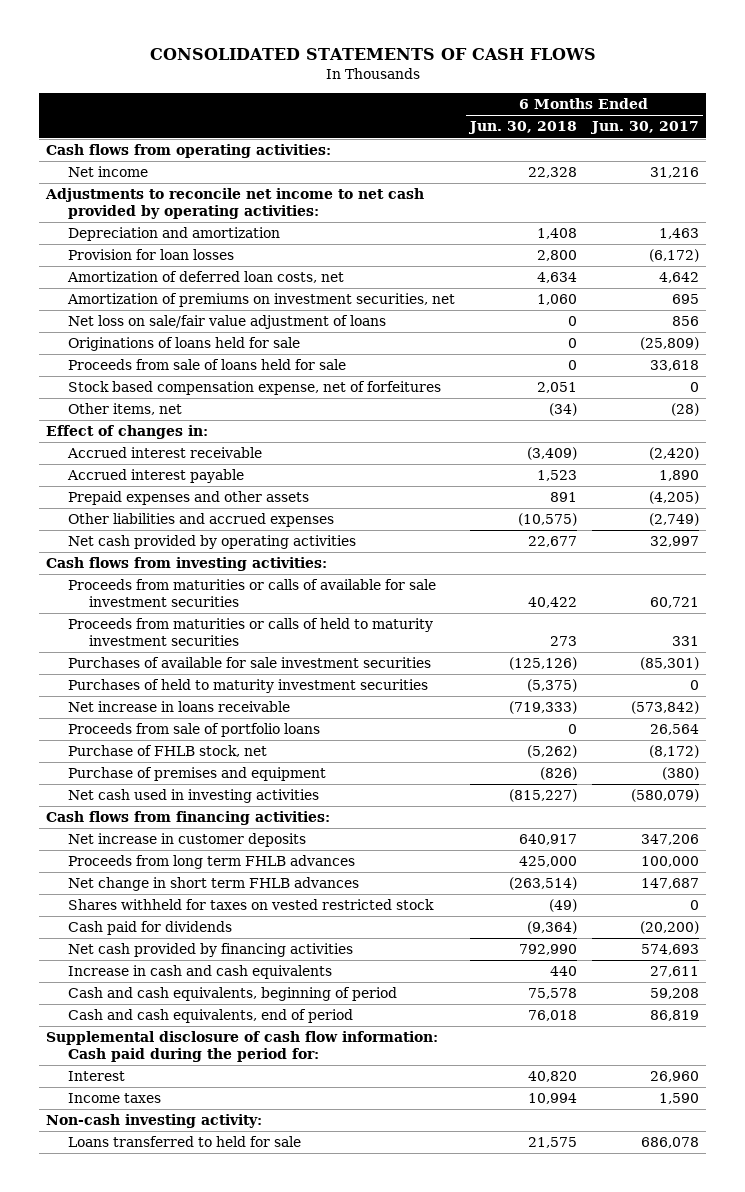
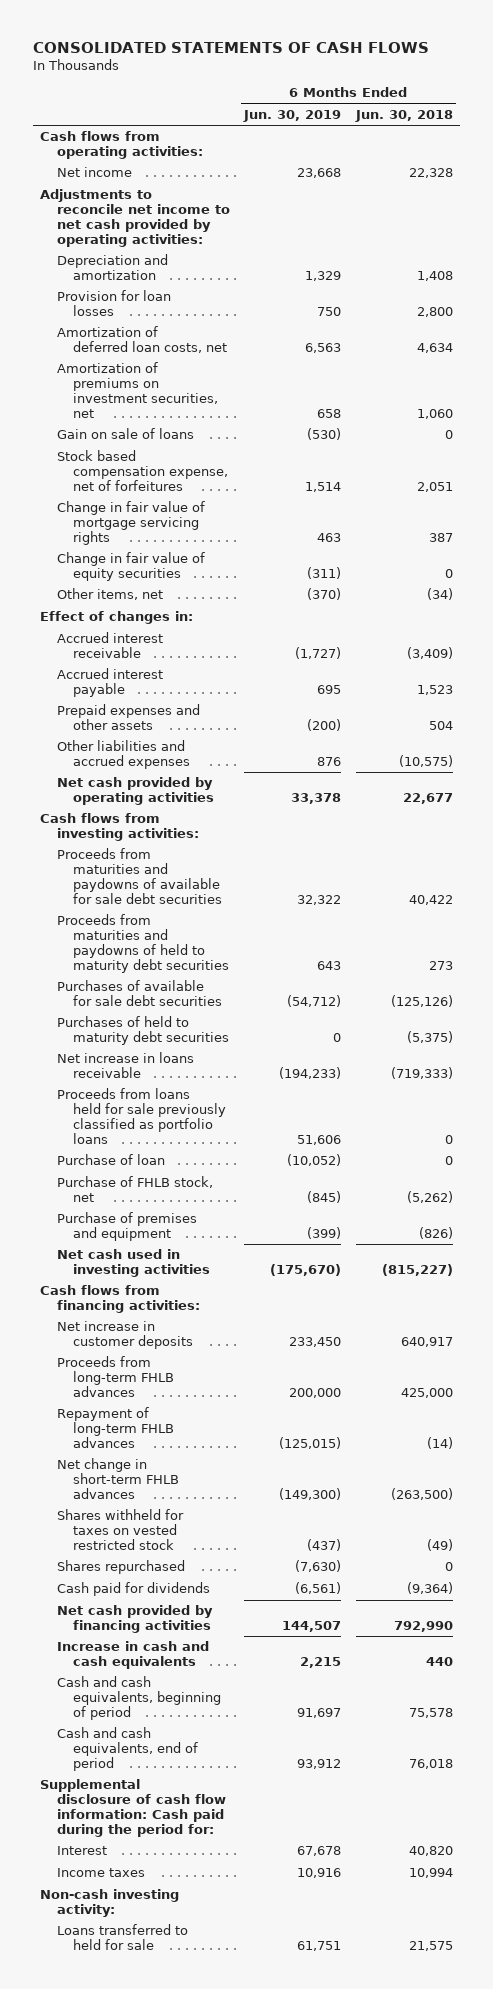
- | 6 Months Ended Jun. 30, 2018 | 6 Months Ended Jun. 30, 2017
+ | 6 Months Ended Jun. 30, 2019 | 6 Months Ended Jun. 30, 2018
- Net loss on sale/fair value adjustment of loans | 0 | 856
- Originations of loans held for sale | 0 | (25,809)
- Proceeds from sale of loans held for sale | 0 | 33,618
+ Gain on sale of loans | (530) | 0
+ Change in fair value of mortgage servicing rights | 463 | 387
+ Change in fair value of equity securities | (311) | 0
- Prepaid expenses and other assets | 891 | (4,205)
+ Prepaid expenses and other assets | (200) | 504
- Proceeds from maturities or calls of available for sale investment securities | 40,422 | 60,721
- Proceeds from maturities or calls of held to maturity investment securities | 273 | 331
- Purchases of available for sale investment securities | (125,126) | (85,301)
- Purchases of held to maturity investment securities | (5,375) | 0
+ Proceeds from maturities and paydowns of available for sale debt securities | 32,322 | 40,422
+ Proceeds from maturities and paydowns of held to maturity debt securities | 643 | 273
+ Purchases of available for sale debt securities | (54,712) | (125,126)
+ Purchases of held to maturity debt securities | 0 | (5,375)
- Proceeds from sale of portfolio loans | 0 | 26,564
+ Proceeds from loans held for sale previously classified as portfolio loans | 51,606 | 0
+ Purchase of loan | (10,052) | 0
- Proceeds from long term FHLB advances | 425,000 | 100,000
- Net change in short term FHLB advances | (263,514) | 147,687
+ Proceeds from long-term FHLB advances | 200,000 | 425,000
+ Repayment of long-term FHLB advances | (125,015) | (14)
+ Net change in short-term FHLB advances | (149,300) | (263,500)
+ Shares repurchased | (7,630) | 0

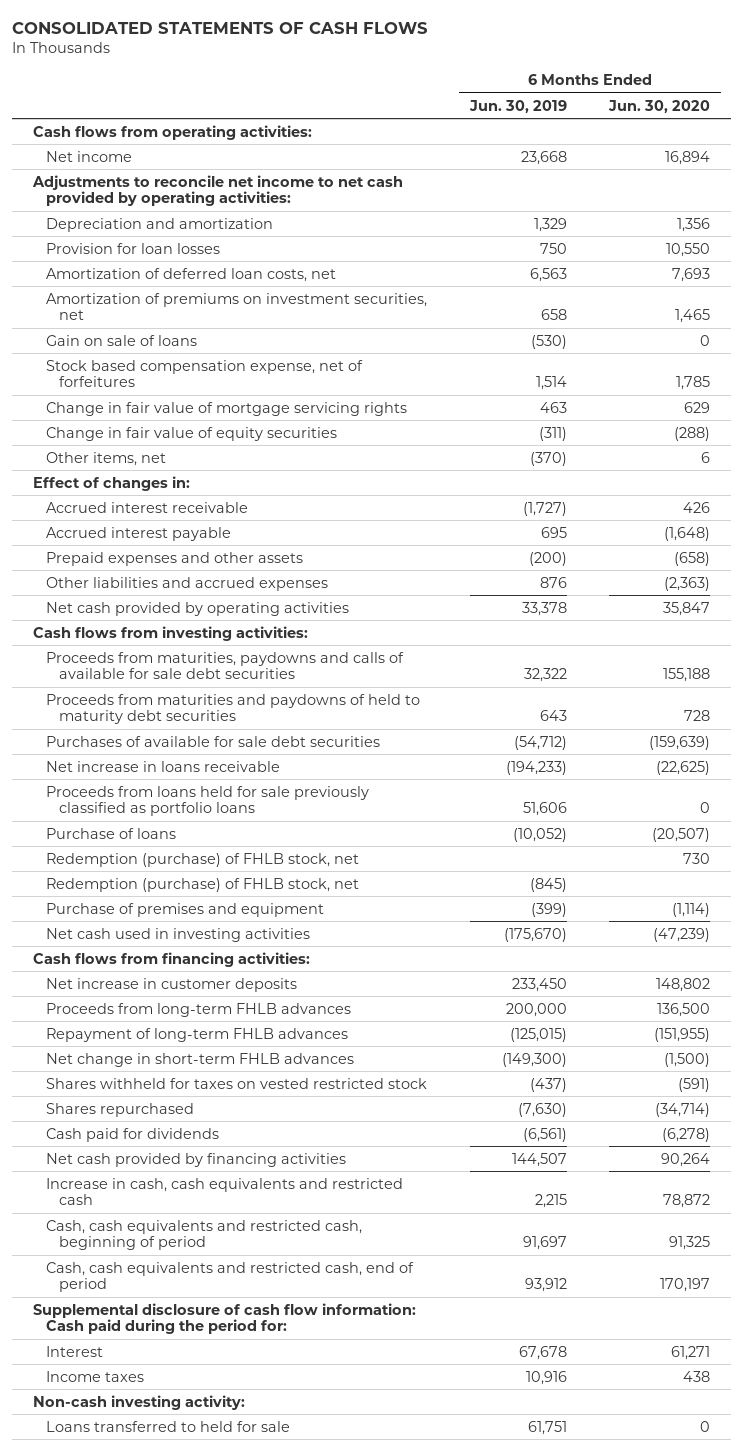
- | 6 Months Ended Jun. 30, 2019 | 6 Months Ended Jun. 30, 2018
+ | 6 Months Ended Jun. 30, 2019 | 6 Months Ended Jun. 30, 2020
- Proceeds from maturities and paydowns of available for sale debt securities | 32,322 | 40,422
+ Proceeds from maturities, paydowns and calls of available for sale debt securities | 32,322 | 155,188
- Purchases of held to maturity debt securities | 0 | (5,375)
- Purchase of loan | (10,052) | 0
- Purchase of FHLB stock, net | (845) | (5,262)
+ Purchase of loans | (10,052) | (20,507)
+ Redemption (purchase) of FHLB stock, net | | 730
+ Redemption (purchase) of FHLB stock, net | (845) |
- Increase in cash and cash equivalents | 2,215 | 440
- Cash and cash equivalents, beginning of period | 91,697 | 75,578
- Cash and cash equivalents, end of period | 93,912 | 76,018
+ Increase in cash, cash equivalents and restricted cash | 2,215 | 78,872
+ Cash, cash equivalents and restricted cash, beginning of period | 91,697 | 91,325
+ Cash, cash equivalents and restricted cash, end of period | 93,912 | 170,197

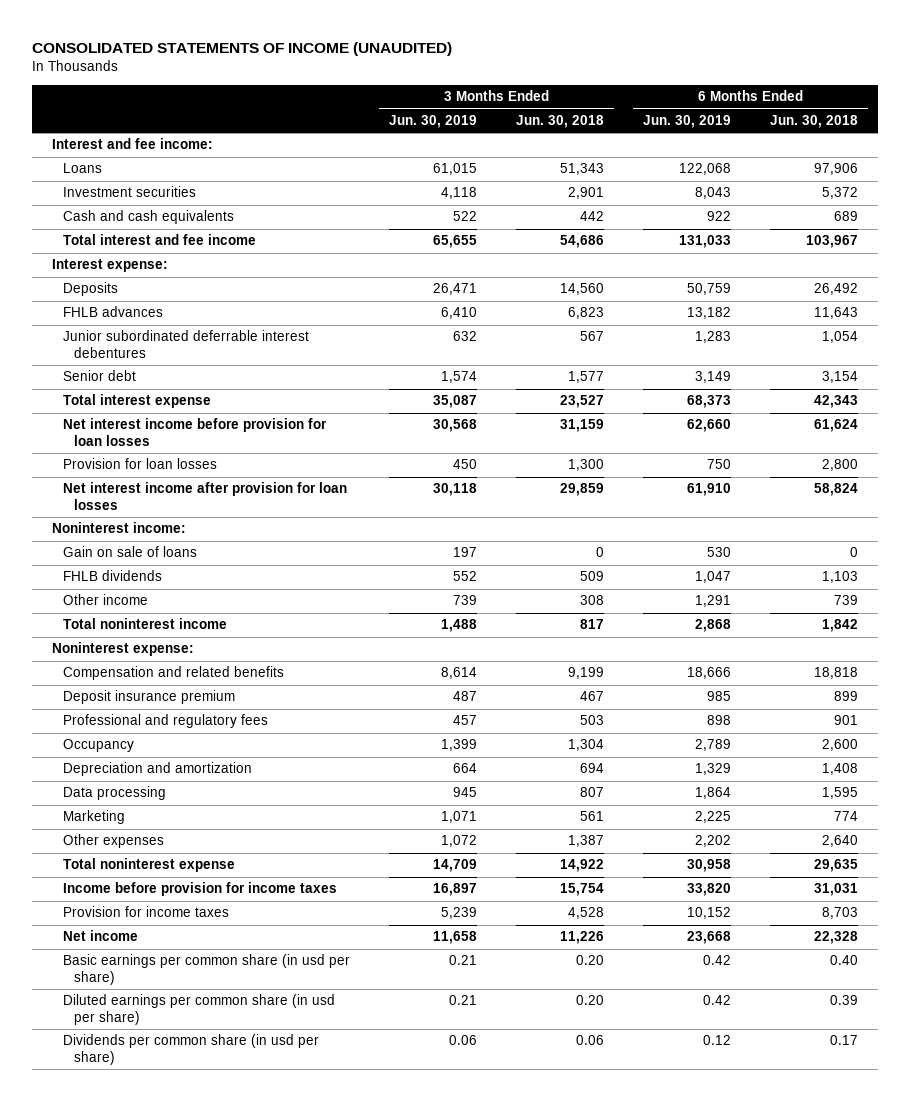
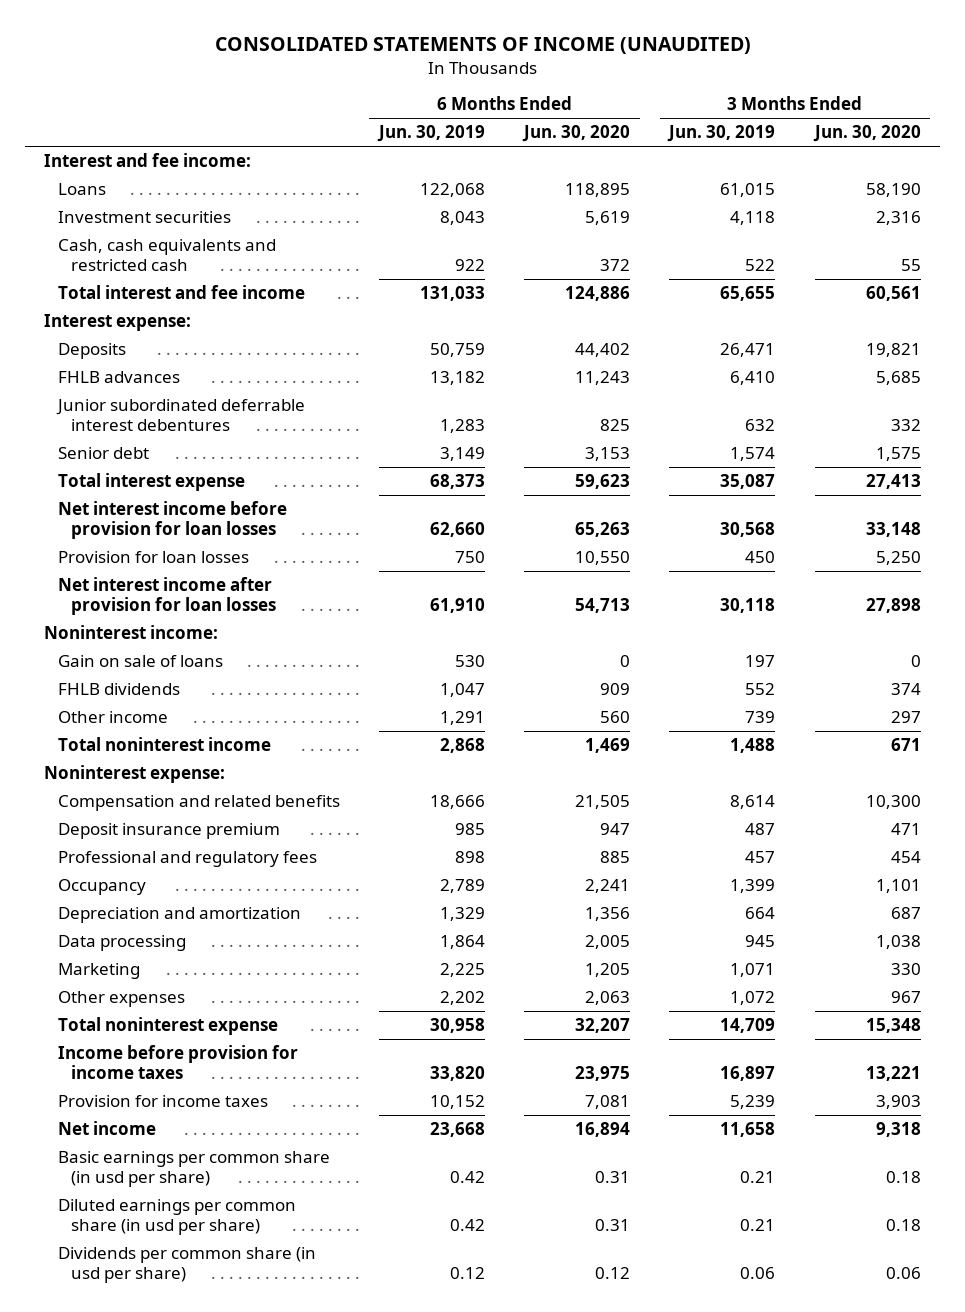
- | 3 Months Ended Jun. 30, 2019 | 3 Months Ended Jun. 30, 2018 | 6 Months Ended Jun. 30, 2019 | 6 Months Ended Jun. 30, 2018
+ | 6 Months Ended Jun. 30, 2019 | 6 Months Ended Jun. 30, 2020 | 3 Months Ended Jun. 30, 2019 | 3 Months Ended Jun. 30, 2020
- Cash and cash equivalents | 522 | 442 | 922 | 689
+ Cash, cash equivalents and restricted cash | 922 | 372 | 522 | 55

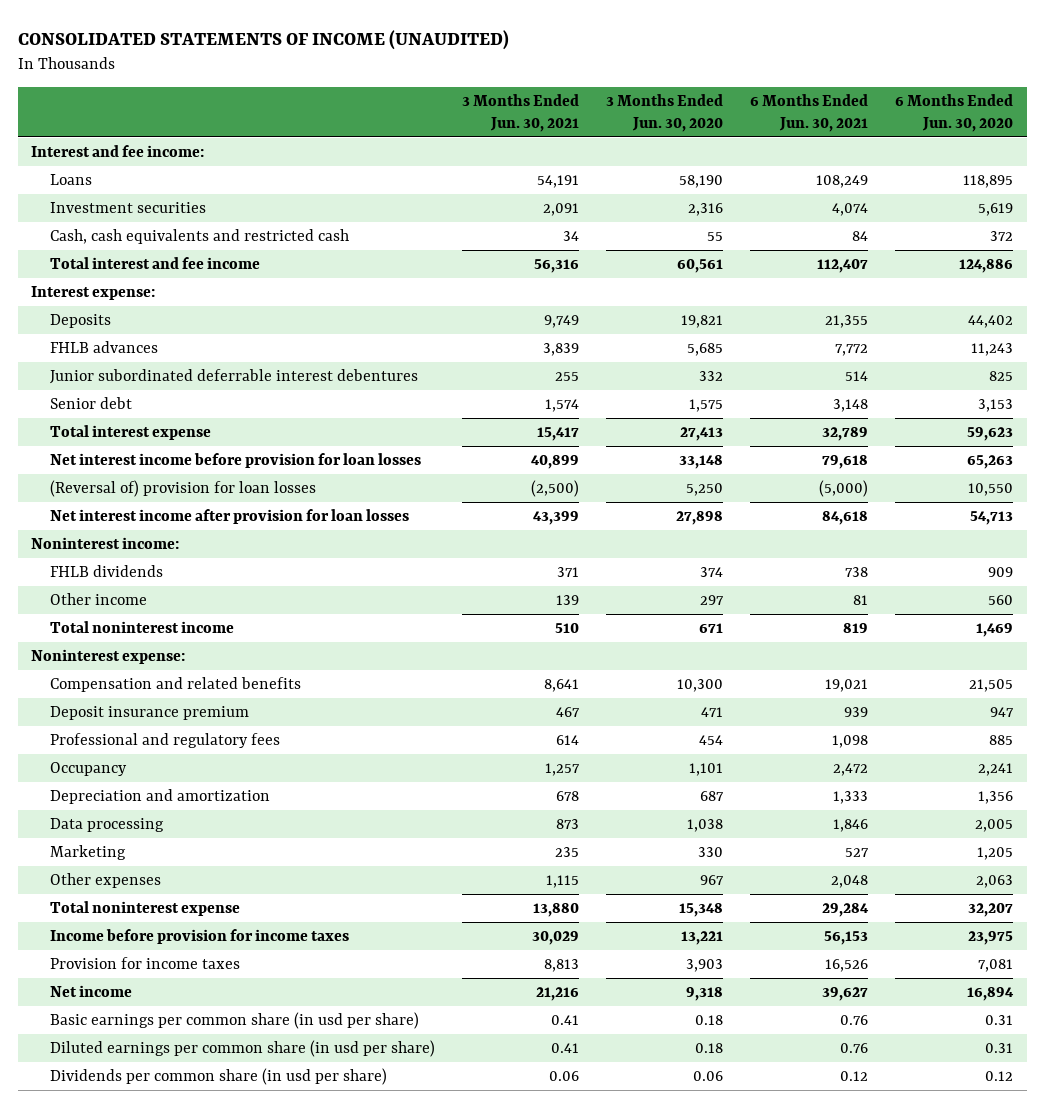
- | 6 Months Ended Jun. 30, 2019 | 6 Months Ended Jun. 30, 2020 | 3 Months Ended Jun. 30, 2019 | 3 Months Ended Jun. 30, 2020
+ | 3 Months Ended Jun. 30, 2021 | 3 Months Ended Jun. 30, 2020 | 6 Months Ended Jun. 30, 2021 | 6 Months Ended Jun. 30, 2020
- Provision for loan losses | 750 | 10,550 | 450 | 5,250
+ (Reversal of) provision for loan losses | (2,500) | 5,250 | (5,000) | 10,550
- Gain on sale of loans | 530 | 0 | 197 | 0

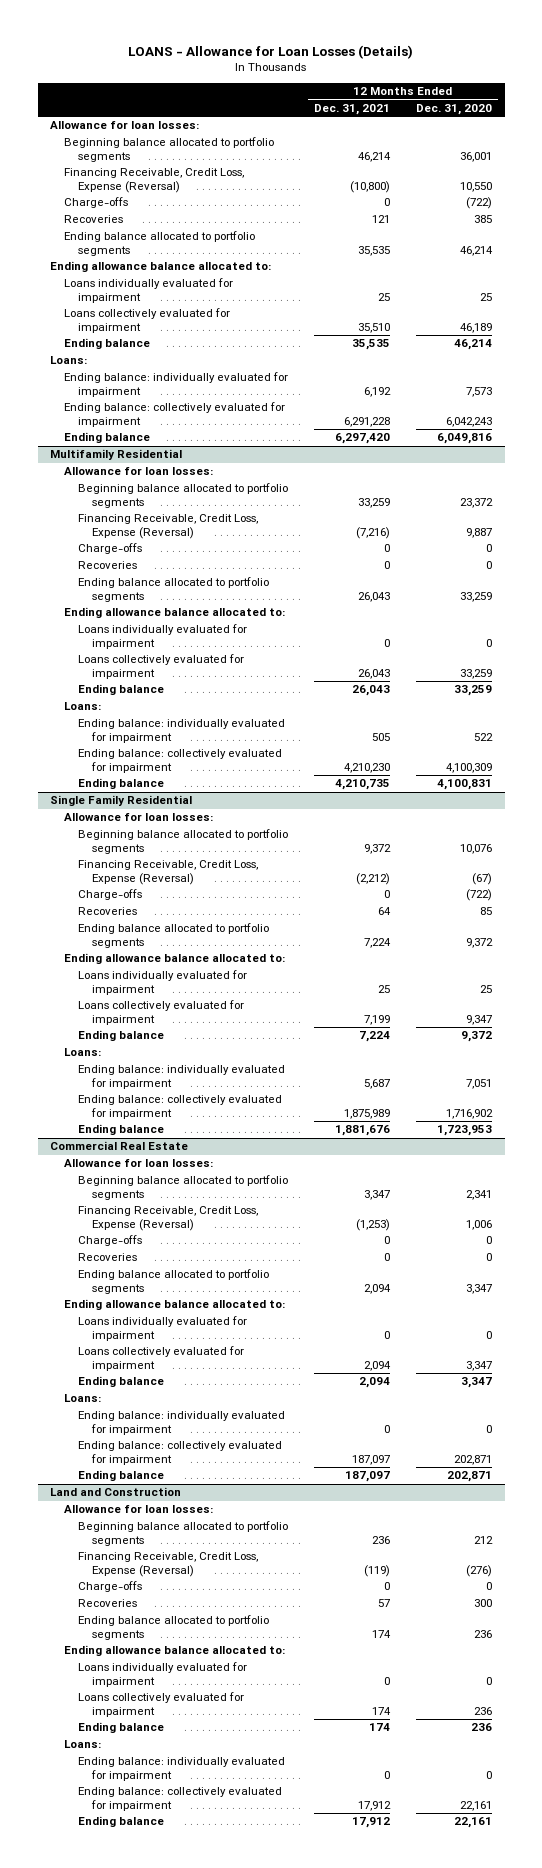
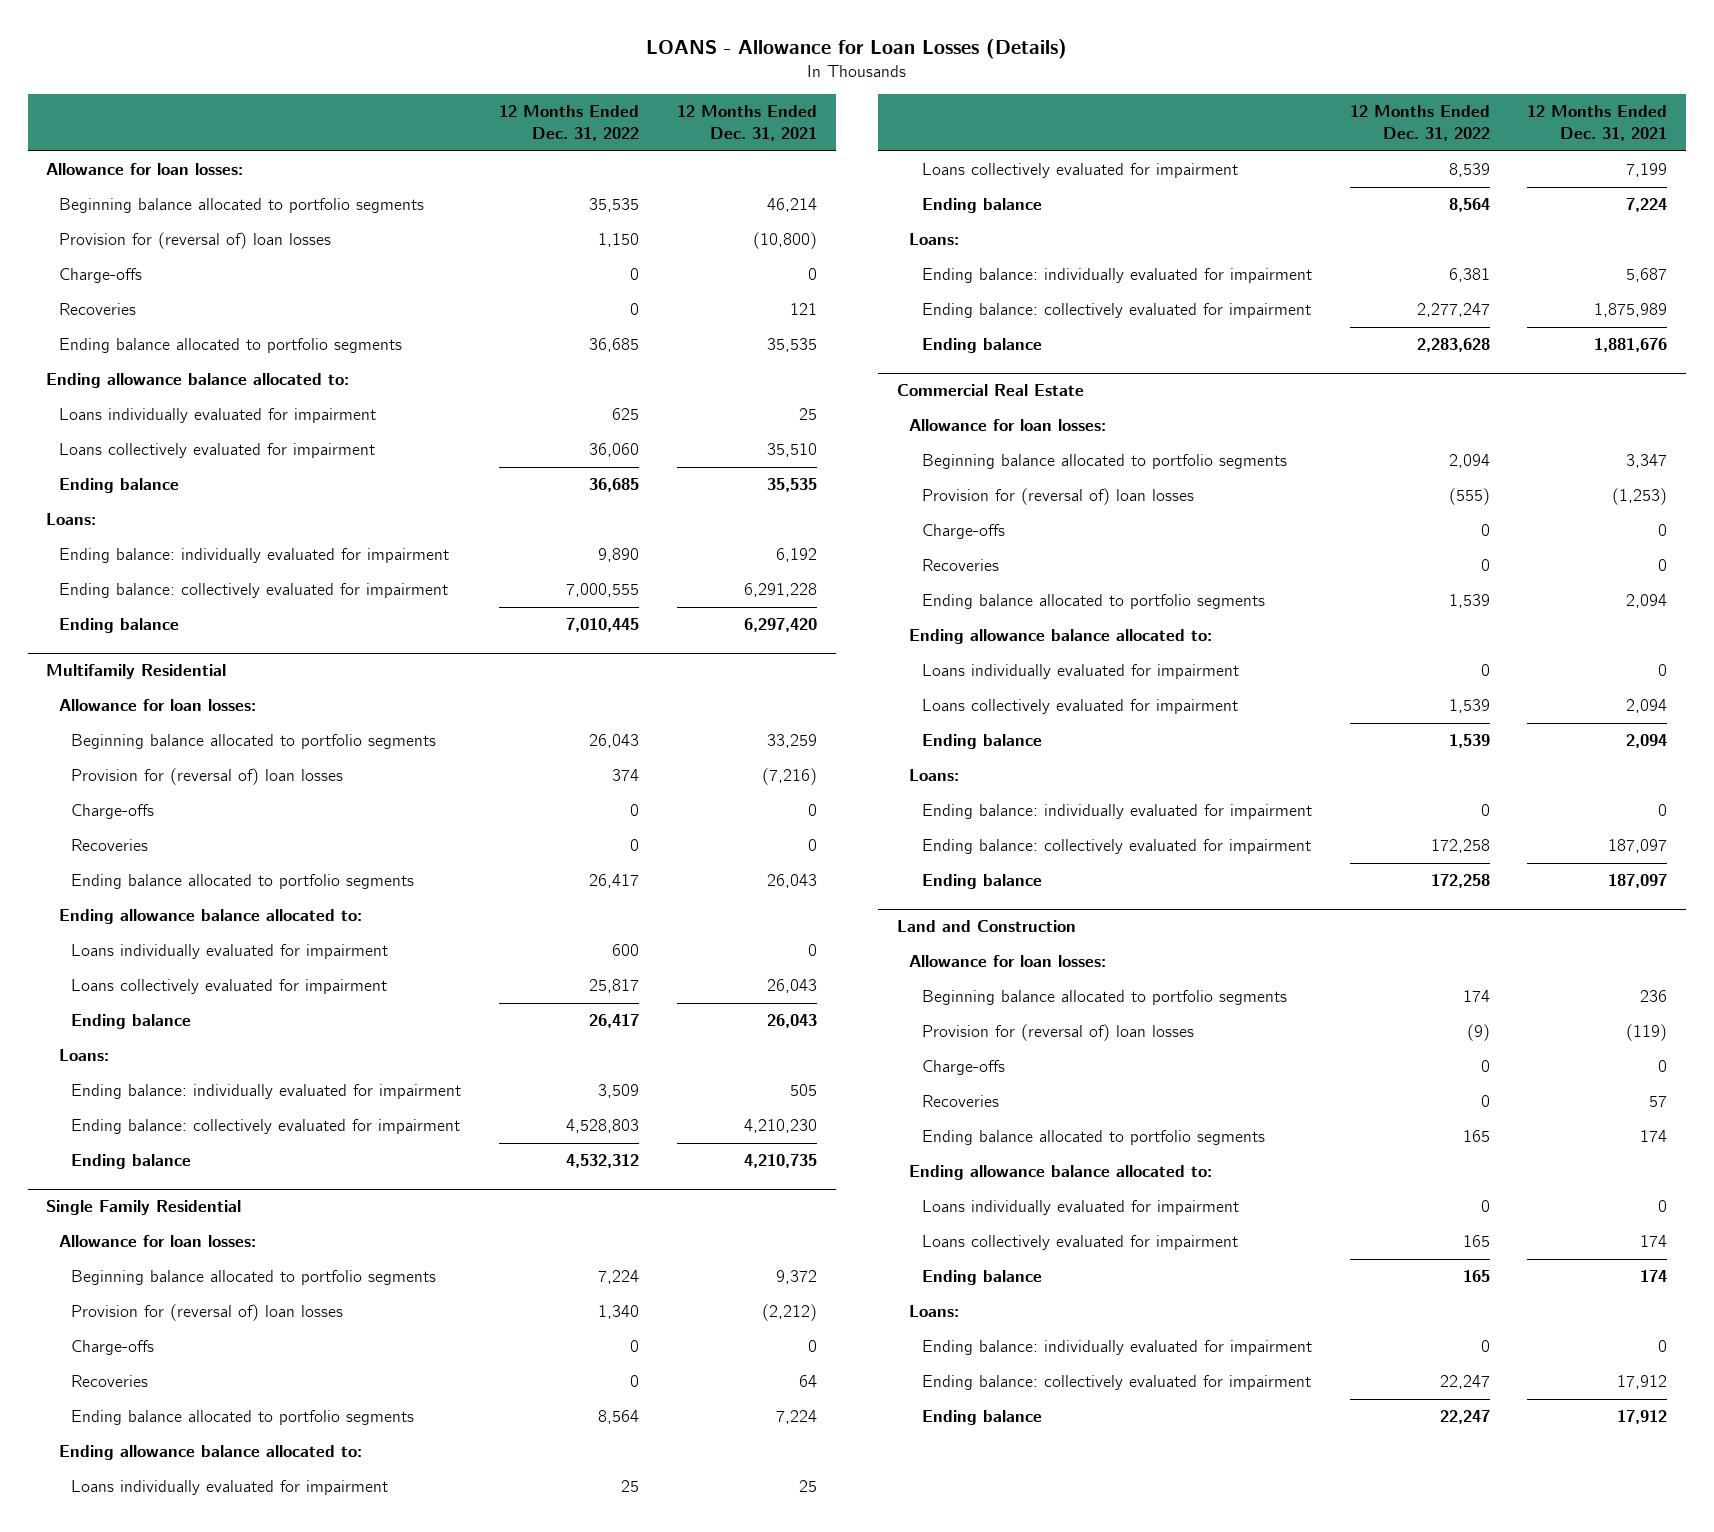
- | 12 Months Ended Dec. 31, 2021 | 12 Months Ended Dec. 31, 2020
+ | 12 Months Ended Dec. 31, 2022 | 12 Months Ended Dec. 31, 2021
- Financing Receivable, Credit Loss, Expense (Reversal) | (10,800) | 10,550
+ Provision for (reversal of) loan losses | 1,150 | (10,800)
@ Multifamily Residential
- Financing Receivable, Credit Loss, Expense (Reversal) | (7,216) | 9,887
+ Provision for (reversal of) loan losses | 374 | (7,216)
@ Single Family Residential
- Financing Receivable, Credit Loss, Expense (Reversal) | (2,212) | (67)
+ Provision for (reversal of) loan losses | 1,340 | (2,212)
@ Commercial Real Estate
- Financing Receivable, Credit Loss, Expense (Reversal) | (1,253) | 1,006
+ Provision for (reversal of) loan losses | (555) | (1,253)
@ Land and Construction
- Financing Receivable, Credit Loss, Expense (Reversal) | (119) | (276)
+ Provision for (reversal of) loan losses | (9) | (119)

